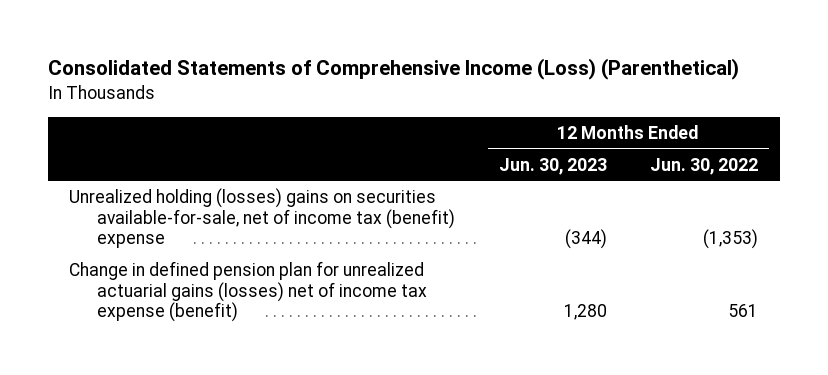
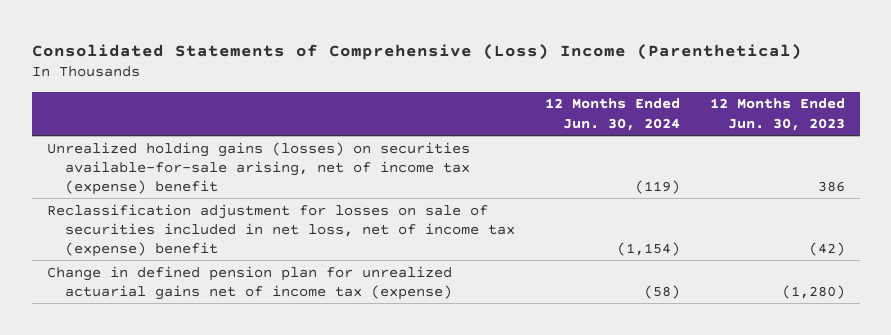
- Consolidated Statements of Comprehensive Income (Loss) (Parenthetical)
+ Consolidated Statements of Comprehensive (Loss) Income (Parenthetical)
- | 12 Months Ended Jun. 30, 2023 | 12 Months Ended Jun. 30, 2022
+ | 12 Months Ended Jun. 30, 2024 | 12 Months Ended Jun. 30, 2023
- Unrealized holding (losses) gains on securities available-for-sale, net of income tax (benefit) expense | (344) | (1,353)
- Change in defined pension plan for unrealized actuarial gains (losses) net of income tax expense (benefit) | 1,280 | 561
+ Unrealized holding gains (losses) on securities available-for-sale arising, net of income tax (expense) benefit | (119) | 386
+ Reclassification adjustment for losses on sale of securities included in net loss, net of income tax (expense) benefit | (1,154) | (42)
+ Change in defined pension plan for unrealized actuarial gains net of income tax (expense) | (58) | (1,280)

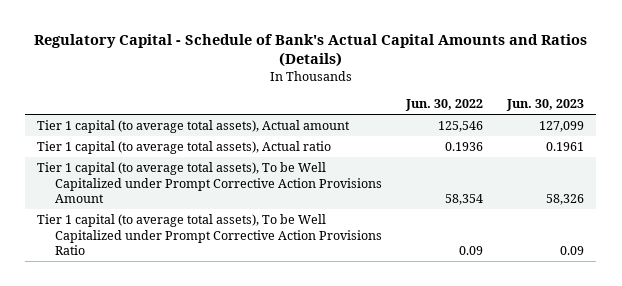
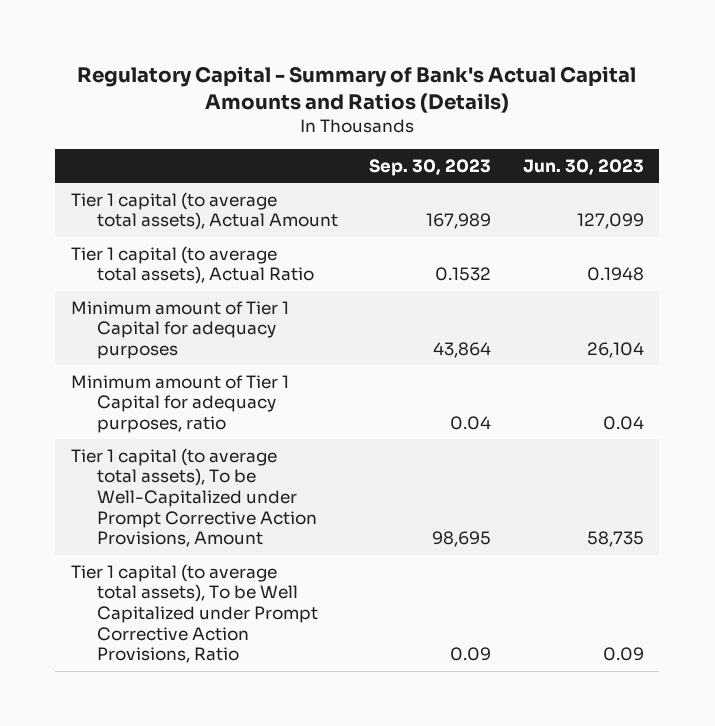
- Regulatory Capital - Schedule of Bank's Actual Capital Amounts and Ratios (Details)
+ Regulatory Capital - Summary of Bank's Actual Capital Amounts and Ratios (Details)
- | Jun. 30, 2022 | Jun. 30, 2023
+ | Sep. 30, 2023 | Jun. 30, 2023
- Tier 1 capital (to average total assets), Actual amount | 125,546 | 127,099
- Tier 1 capital (to average total assets), Actual ratio | 0.1936 | 0.1961
- Tier 1 capital (to average total assets), To be Well Capitalized under Prompt Corrective Action Provisions Amount | 58,354 | 58,326
- Tier 1 capital (to average total assets), To be Well Capitalized under Prompt Corrective Action Provisions Ratio | 0.09 | 0.09
+ Tier 1 capital (to average total assets), Actual Amount | 167,989 | 127,099
+ Tier 1 capital (to average total assets), Actual Ratio | 0.1532 | 0.1948
+ Minimum amount of Tier 1 Capital for adequacy purposes | 43,864 | 26,104
+ Minimum amount of Tier 1 Capital for adequacy purposes, ratio | 0.04 | 0.04
+ Tier 1 capital (to average total assets), To be Well-Capitalized under Prompt Corrective Action Provisions, Amount | 98,695 | 58,735
+ Tier 1 capital (to average total assets), To be Well Capitalized under Prompt Corrective Action Provisions, Ratio | 0.09 | 0.09

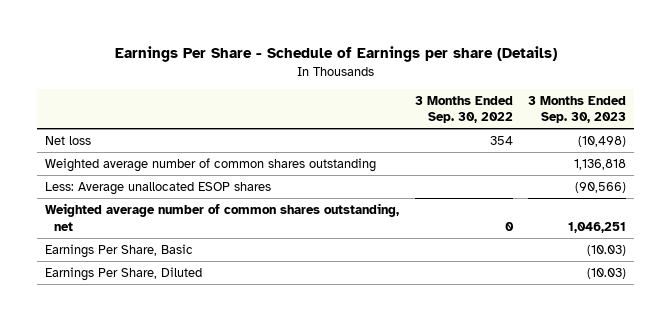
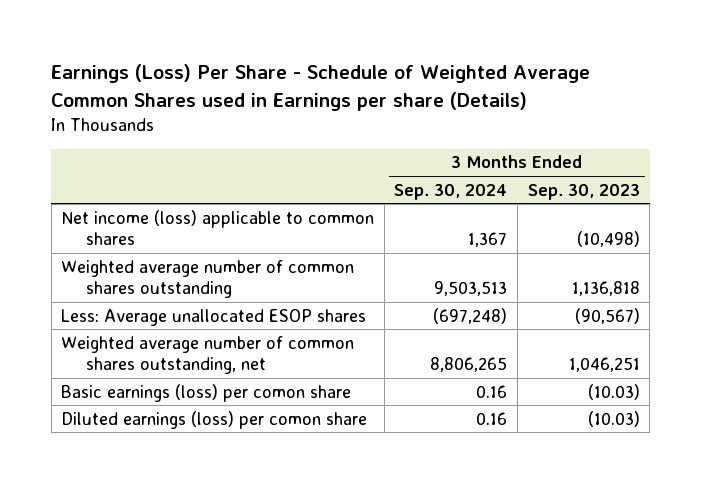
- Earnings Per Share - Schedule of Earnings per share (Details)
+ Earnings (Loss) Per Share - Schedule of Weighted Average Common Shares used in Earnings per share (Details)
- | 3 Months Ended Sep. 30, 2022 | 3 Months Ended Sep. 30, 2023
+ | 3 Months Ended Sep. 30, 2024 | 3 Months Ended Sep. 30, 2023
- Net loss | 354 | (10,498)
+ Net income (loss) applicable to common shares | 1,367 | (10,498)
- Less: Average unallocated ESOP shares | | (90,566)
+ Less: Average unallocated ESOP shares | (697,248) | (90,567)
- Earnings Per Share, Basic | | (10.03)
- Earnings Per Share, Diluted | | (10.03)
+ Basic earnings (loss) per comon share | 0.16 | (10.03)
+ Diluted earnings (loss) per comon share | 0.16 | (10.03)

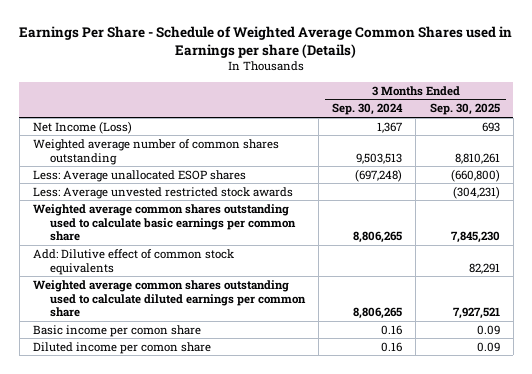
- Earnings (Loss) Per Share - Schedule of Weighted Average Common Shares used in Earnings per share (Details)
+ Earnings Per Share - Schedule of Weighted Average Common Shares used in Earnings per share (Details)
- | 3 Months Ended Sep. 30, 2024 | 3 Months Ended Sep. 30, 2023
+ | 3 Months Ended Sep. 30, 2024 | 3 Months Ended Sep. 30, 2025
- Net income (loss) applicable to common shares | 1,367 | (10,498)
+ Net Income (Loss) | 1,367 | 693
- Weighted average number of common shares outstanding, net | 8,806,265 | 1,046,251
- Basic earnings (loss) per comon share | 0.16 | (10.03)
- Diluted earnings (loss) per comon share | 0.16 | (10.03)
+ Less: Average unvested restricted stock awards | | (304,231)
+ Weighted average common shares outstanding used to calculate basic earnings per common share | 8,806,265 | 7,845,230
+ Add: Dilutive effect of common stock equivalents | | 82,291
+ Weighted average common shares outstanding used to calculate diluted earnings per common share | 8,806,265 | 7,927,521
+ Basic income per comon share | 0.16 | 0.09
+ Diluted income per comon share | 0.16 | 0.09

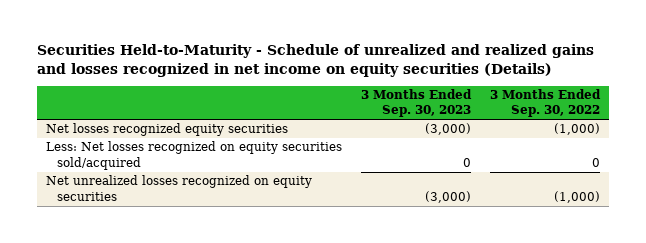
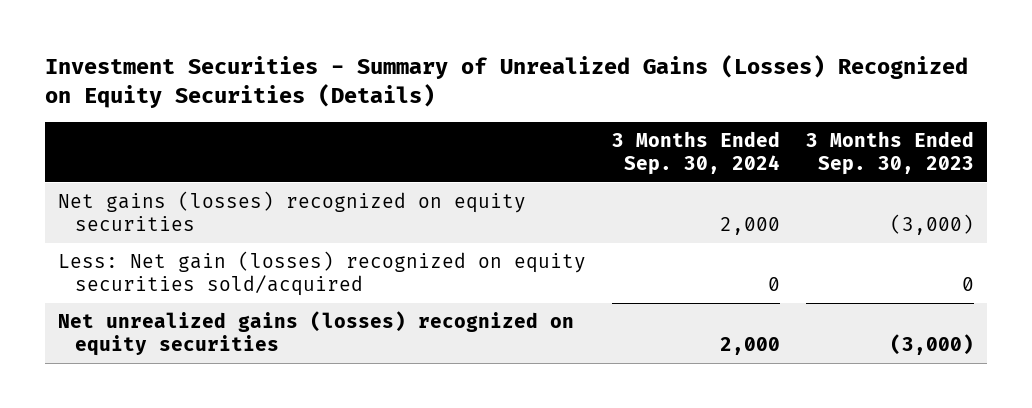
- Securities Held-to-Maturity - Schedule of unrealized and realized gains and losses recognized in net income on equity securities (Details)
+ Investment Securities - Summary of Unrealized Gains (Losses) Recognized on Equity Securities (Details)
- | 3 Months Ended Sep. 30, 2023 | 3 Months Ended Sep. 30, 2022
+ | 3 Months Ended Sep. 30, 2024 | 3 Months Ended Sep. 30, 2023
- Net losses recognized equity securities | (3,000) | (1,000)
- Less: Net losses recognized on equity securities sold/acquired | 0 | 0
- Net unrealized losses recognized on equity securities | (3,000) | (1,000)
+ Net gains (losses) recognized on equity securities | 2,000 | (3,000)
+ Less: Net gain (losses) recognized on equity securities sold/acquired | 0 | 0
+ Net unrealized gains (losses) recognized on equity securities | 2,000 | (3,000)

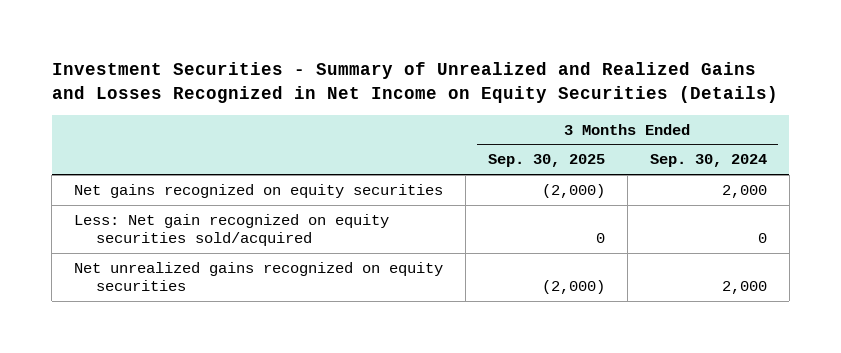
- Investment Securities - Summary of Unrealized Gains (Losses) Recognized on Equity Securities (Details)
+ Investment Securities - Summary of Unrealized and Realized Gains and Losses Recognized in Net Income on Equity Securities (Details)
- | 3 Months Ended Sep. 30, 2024 | 3 Months Ended Sep. 30, 2023
+ | 3 Months Ended Sep. 30, 2025 | 3 Months Ended Sep. 30, 2024
- Net gains (losses) recognized on equity securities | 2,000 | (3,000)
- Less: Net gain (losses) recognized on equity securities sold/acquired | 0 | 0
- Net unrealized gains (losses) recognized on equity securities | 2,000 | (3,000)
+ Net gains recognized on equity securities | (2,000) | 2,000
+ Less: Net gain recognized on equity securities sold/acquired | 0 | 0
+ Net unrealized gains recognized on equity securities | (2,000) | 2,000

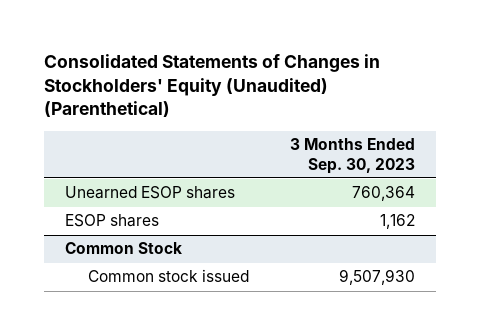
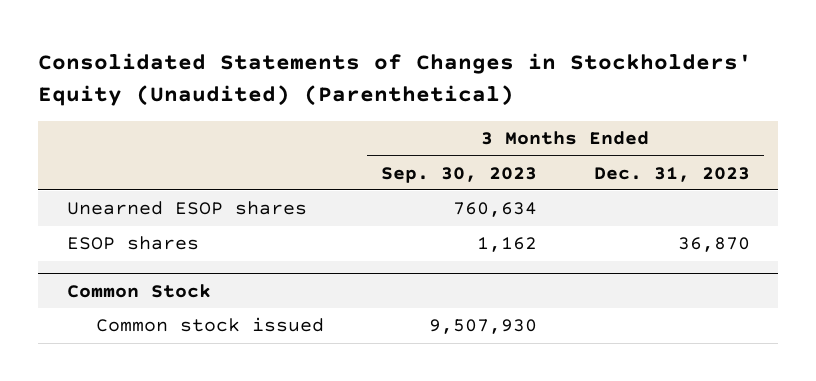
- | 3 Months Ended Sep. 30, 2023
+ | 3 Months Ended Sep. 30, 2023 | 3 Months Ended Dec. 31, 2023
- Unearned ESOP shares | 760,364
+ Unearned ESOP shares | 760,634 |

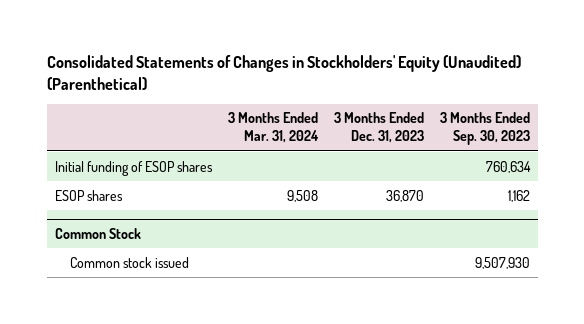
- | 3 Months Ended Sep. 30, 2023 | 3 Months Ended Dec. 31, 2023
+ | 3 Months Ended Mar. 31, 2024 | 3 Months Ended Dec. 31, 2023 | 3 Months Ended Sep. 30, 2023
- Unearned ESOP shares | 760,634 |
+ Initial funding of ESOP shares | | | 760,634

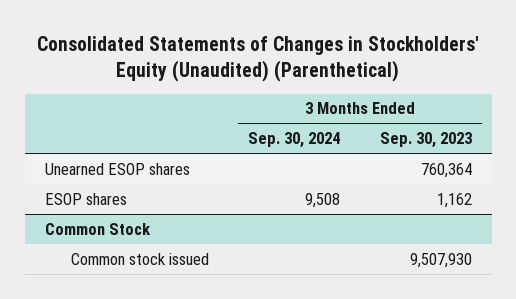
- | 3 Months Ended Mar. 31, 2024 | 3 Months Ended Dec. 31, 2023 | 3 Months Ended Sep. 30, 2023
+ | 3 Months Ended Sep. 30, 2024 | 3 Months Ended Sep. 30, 2023
- Initial funding of ESOP shares | | | 760,634
+ Unearned ESOP shares | | 760,364

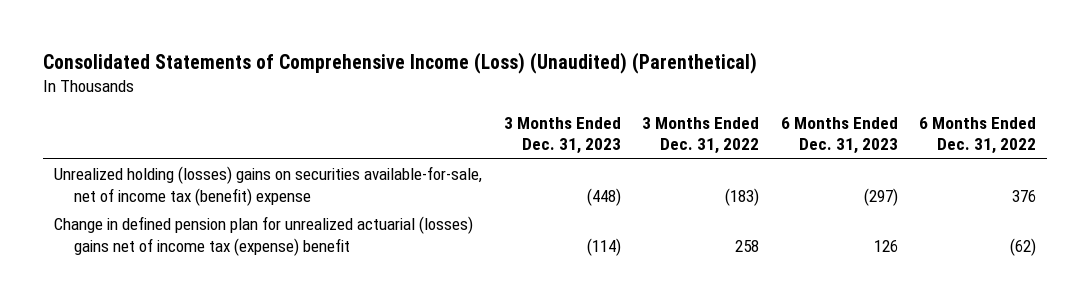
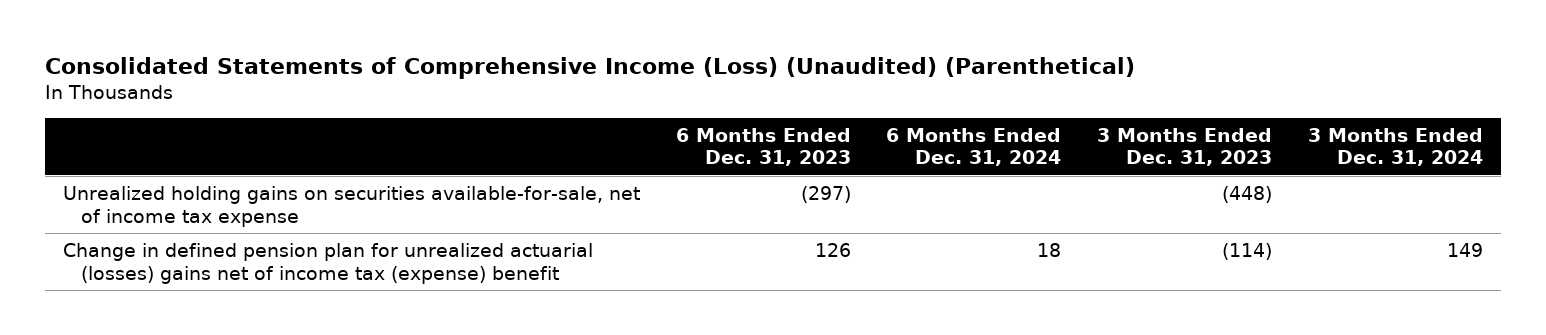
- | 3 Months Ended Dec. 31, 2023 | 3 Months Ended Dec. 31, 2022 | 6 Months Ended Dec. 31, 2023 | 6 Months Ended Dec. 31, 2022
+ | 6 Months Ended Dec. 31, 2023 | 6 Months Ended Dec. 31, 2024 | 3 Months Ended Dec. 31, 2023 | 3 Months Ended Dec. 31, 2024
- Unrealized holding (losses) gains on securities available-for-sale, net of income tax (benefit) expense | (448) | (183) | (297) | 376
+ Unrealized holding gains on securities available-for-sale, net of income tax expense | (297) | | (448) |

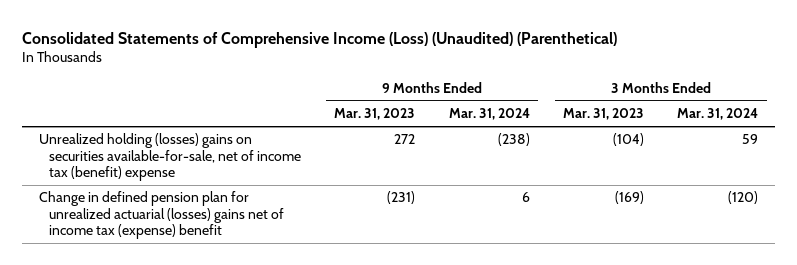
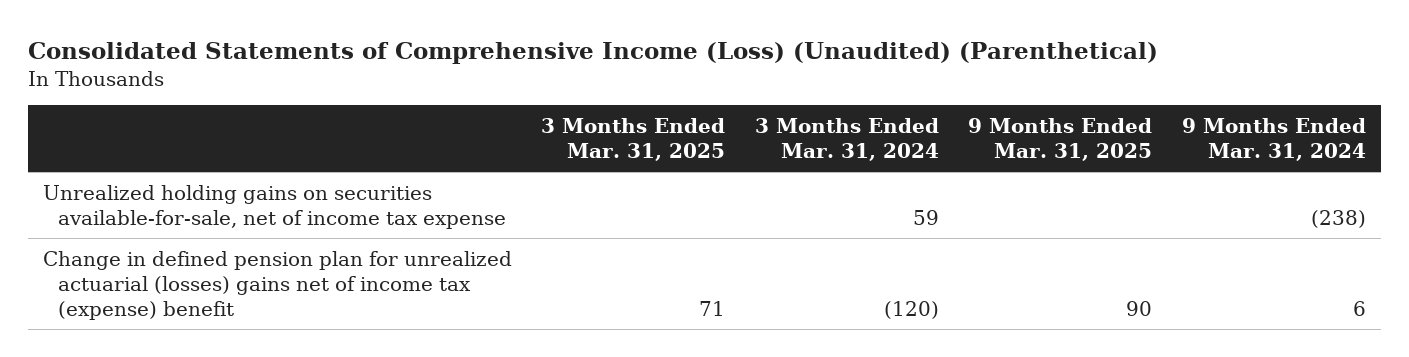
- | 9 Months Ended Mar. 31, 2023 | 9 Months Ended Mar. 31, 2024 | 3 Months Ended Mar. 31, 2023 | 3 Months Ended Mar. 31, 2024
+ | 3 Months Ended Mar. 31, 2025 | 3 Months Ended Mar. 31, 2024 | 9 Months Ended Mar. 31, 2025 | 9 Months Ended Mar. 31, 2024
- Unrealized holding (losses) gains on securities available-for-sale, net of income tax (benefit) expense | 272 | (238) | (104) | 59
+ Unrealized holding gains on securities available-for-sale, net of income tax expense | | 59 | | (238)

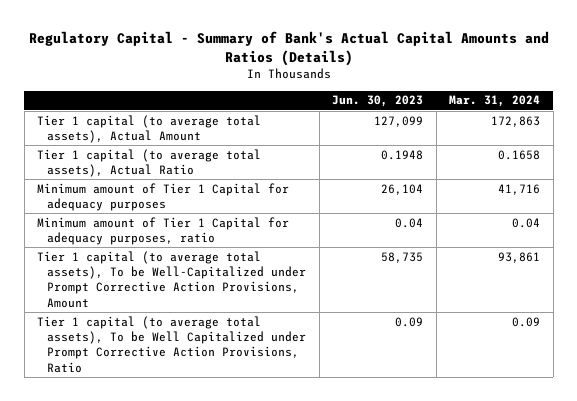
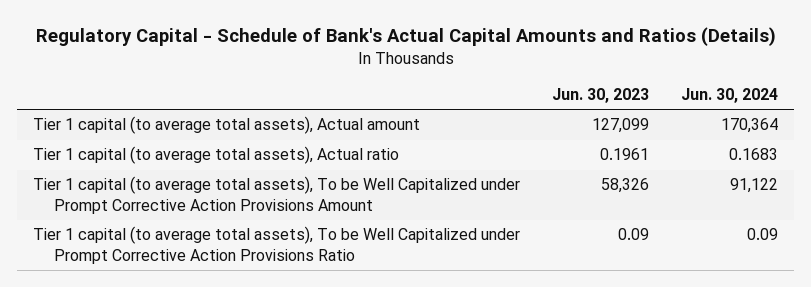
- Regulatory Capital - Summary of Bank's Actual Capital Amounts and Ratios (Details)
+ Regulatory Capital - Schedule of Bank's Actual Capital Amounts and Ratios (Details)
- | Jun. 30, 2023 | Mar. 31, 2024
+ | Jun. 30, 2023 | Jun. 30, 2024
- Tier 1 capital (to average total assets), Actual Amount | 127,099 | 172,863
- Tier 1 capital (to average total assets), Actual Ratio | 0.1948 | 0.1658
- Minimum amount of Tier 1 Capital for adequacy purposes | 26,104 | 41,716
- Minimum amount of Tier 1 Capital for adequacy purposes, ratio | 0.04 | 0.04
- Tier 1 capital (to average total assets), To be Well-Capitalized under Prompt Corrective Action Provisions, Amount | 58,735 | 93,861
- Tier 1 capital (to average total assets), To be Well Capitalized under Prompt Corrective Action Provisions, Ratio | 0.09 | 0.09
+ Tier 1 capital (to average total assets), Actual amount | 127,099 | 170,364
+ Tier 1 capital (to average total assets), Actual ratio | 0.1961 | 0.1683
+ Tier 1 capital (to average total assets), To be Well Capitalized under Prompt Corrective Action Provisions Amount | 58,326 | 91,122
+ Tier 1 capital (to average total assets), To be Well Capitalized under Prompt Corrective Action Provisions Ratio | 0.09 | 0.09

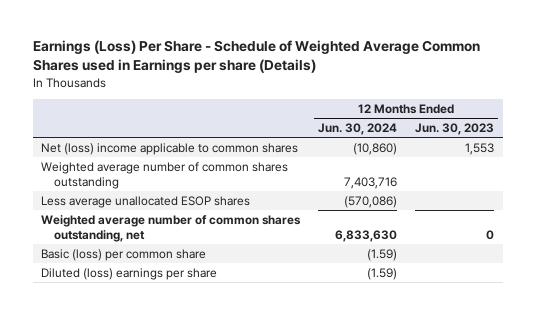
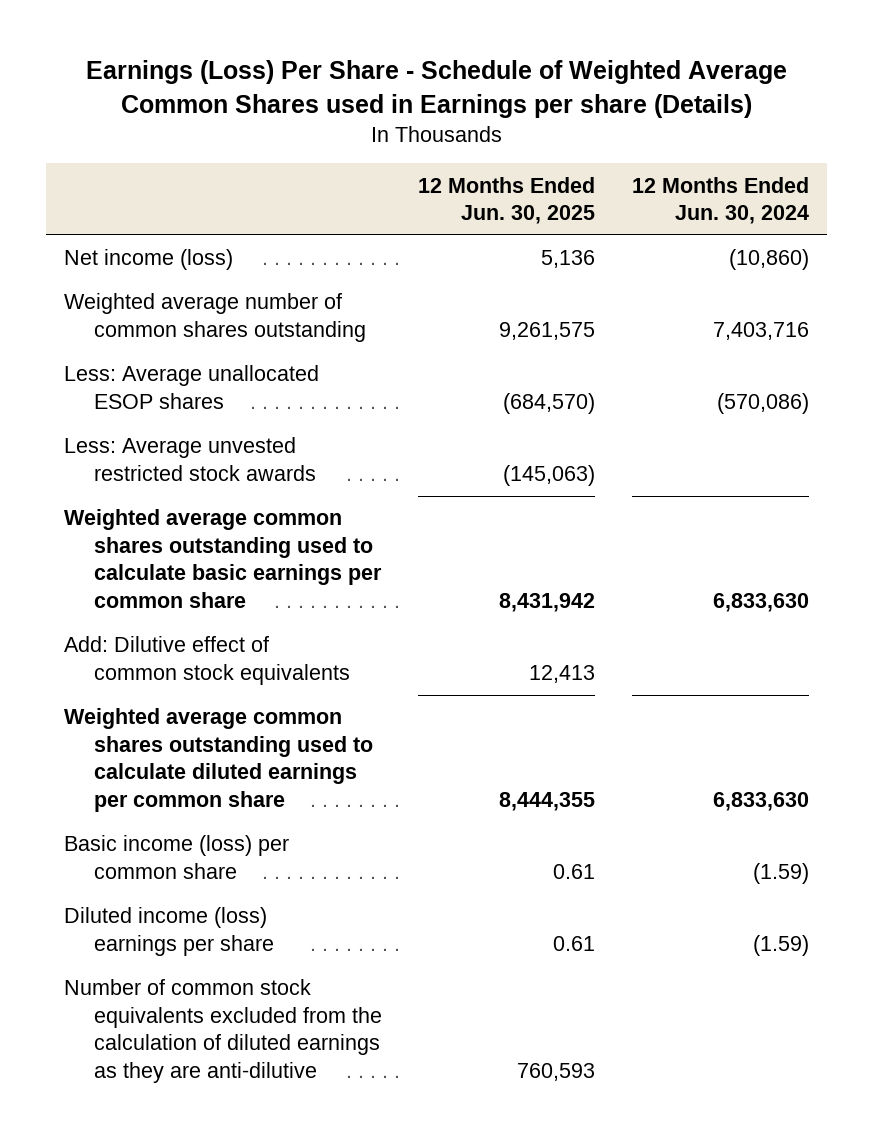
- | 12 Months Ended Jun. 30, 2024 | 12 Months Ended Jun. 30, 2023
+ | 12 Months Ended Jun. 30, 2025 | 12 Months Ended Jun. 30, 2024
- Net (loss) income applicable to common shares | (10,860) | 1,553
+ Net income (loss) | 5,136 | (10,860)
- Less average unallocated ESOP shares | (570,086) |
- Weighted average number of common shares outstanding, net | 6,833,630 | 0
- Basic (loss) per common share | (1.59) |
- Diluted (loss) earnings per share | (1.59) |
+ Less: Average unallocated ESOP shares | (684,570) | (570,086)
+ Less: Average unvested restricted stock awards | (145,063) |
+ Weighted average common shares outstanding used to calculate basic earnings per common share | 8,431,942 | 6,833,630
+ Add: Dilutive effect of common stock equivalents | 12,413 |
+ Weighted average common shares outstanding used to calculate diluted earnings per common share | 8,444,355 | 6,833,630
+ Basic income (loss) per common share | 0.61 | (1.59)
+ Diluted income (loss) earnings per share | 0.61 | (1.59)
+ Number of common stock equivalents excluded from the calculation of diluted earnings as they are anti-dilutive | 760,593 |

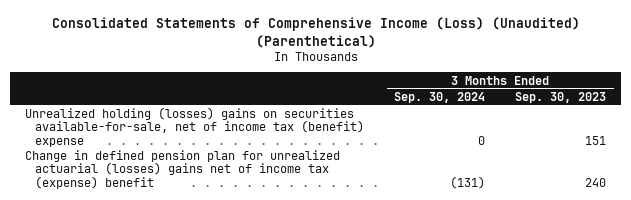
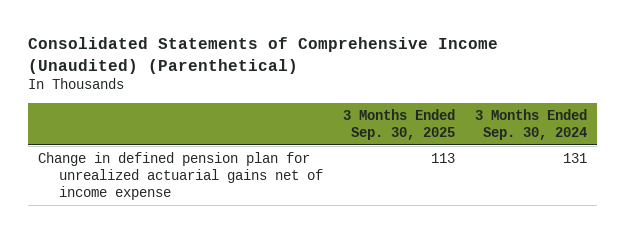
- Consolidated Statements of Comprehensive Income (Loss) (Unaudited) (Parenthetical)
+ Consolidated Statements of Comprehensive Income (Unaudited) (Parenthetical)
- | 3 Months Ended Sep. 30, 2024 | 3 Months Ended Sep. 30, 2023
+ | 3 Months Ended Sep. 30, 2025 | 3 Months Ended Sep. 30, 2024
- Unrealized holding (losses) gains on securities available-for-sale, net of income tax (benefit) expense | 0 | 151
- Change in defined pension plan for unrealized actuarial (losses) gains net of income tax (expense) benefit | (131) | 240
+ Change in defined pension plan for unrealized actuarial gains net of income expense | 113 | 131

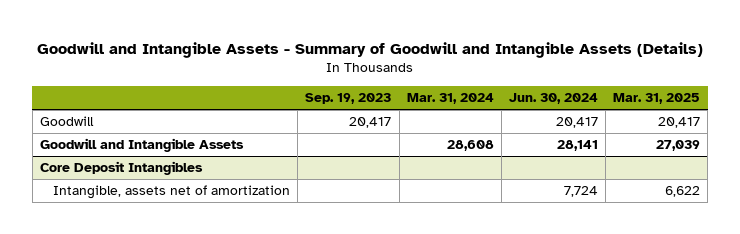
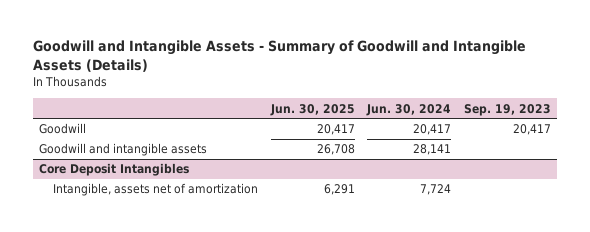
- | Sep. 19, 2023 | Mar. 31, 2024 | Jun. 30, 2024 | Mar. 31, 2025
+ | Jun. 30, 2025 | Jun. 30, 2024 | Sep. 19, 2023
- Goodwill and Intangible Assets | | 28,608 | 28,141 | 27,039
+ Goodwill and intangible assets | 26,708 | 28,141 |

